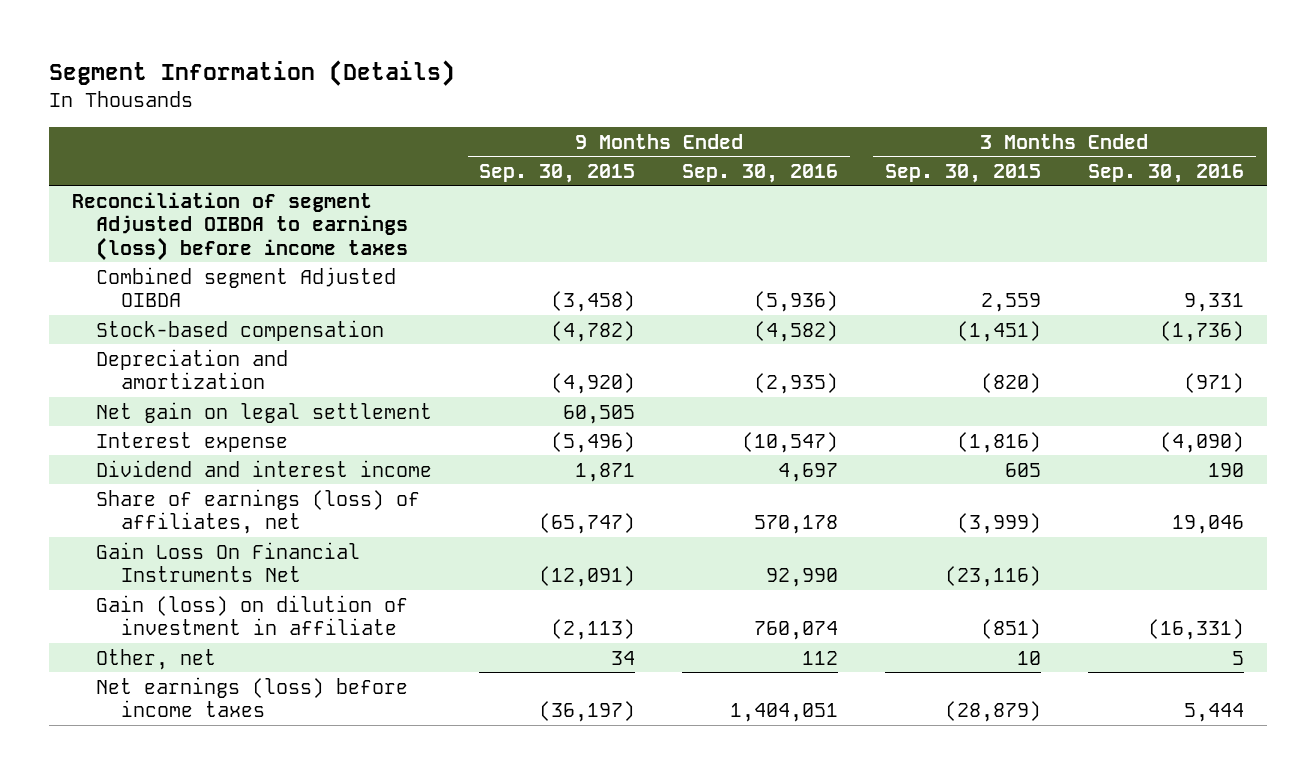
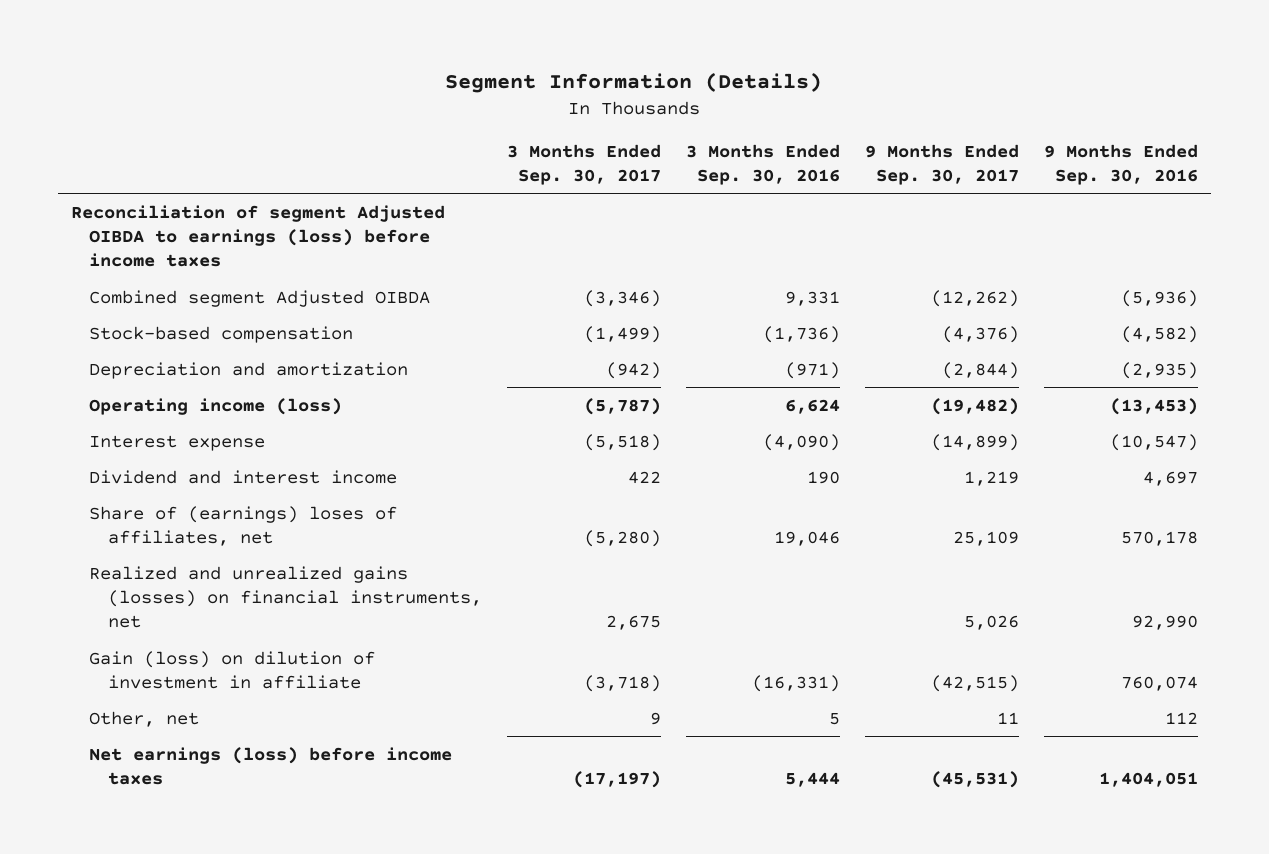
- | 9 Months Ended Sep. 30, 2015 | 9 Months Ended Sep. 30, 2016 | 3 Months Ended Sep. 30, 2015 | 3 Months Ended Sep. 30, 2016
+ | 3 Months Ended Sep. 30, 2017 | 3 Months Ended Sep. 30, 2016 | 9 Months Ended Sep. 30, 2017 | 9 Months Ended Sep. 30, 2016
- Net gain on legal settlement | 60,505 | | |
+ Operating income (loss) | (5,787) | 6,624 | (19,482) | (13,453)
- Share of earnings (loss) of affiliates, net | (65,747) | 570,178 | (3,999) | 19,046
- Gain Loss On Financial Instruments Net | (12,091) | 92,990 | (23,116) |
+ Share of (earnings) loses of affiliates, net | (5,280) | 19,046 | 25,109 | 570,178
+ Realized and unrealized gains (losses) on financial instruments, net | 2,675 | | 5,026 | 92,990

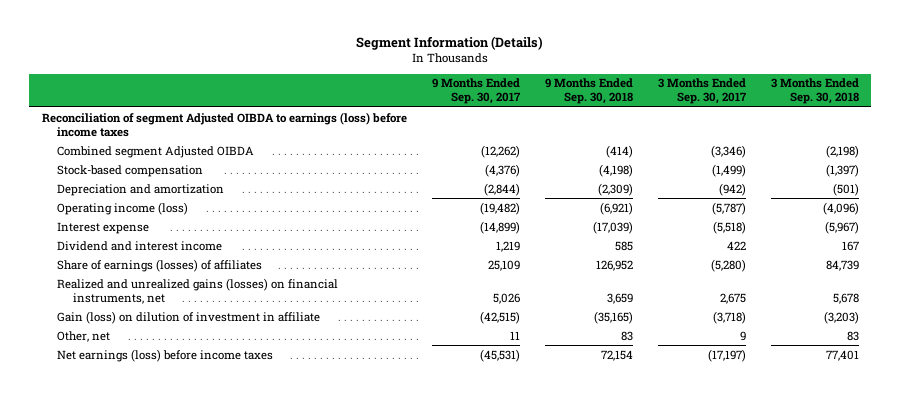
- | 3 Months Ended Sep. 30, 2017 | 3 Months Ended Sep. 30, 2016 | 9 Months Ended Sep. 30, 2017 | 9 Months Ended Sep. 30, 2016
+ | 9 Months Ended Sep. 30, 2017 | 9 Months Ended Sep. 30, 2018 | 3 Months Ended Sep. 30, 2017 | 3 Months Ended Sep. 30, 2018
- Share of (earnings) loses of affiliates, net | (5,280) | 19,046 | 25,109 | 570,178
+ Share of earnings (losses) of affiliates | 25,109 | 126,952 | (5,280) | 84,739

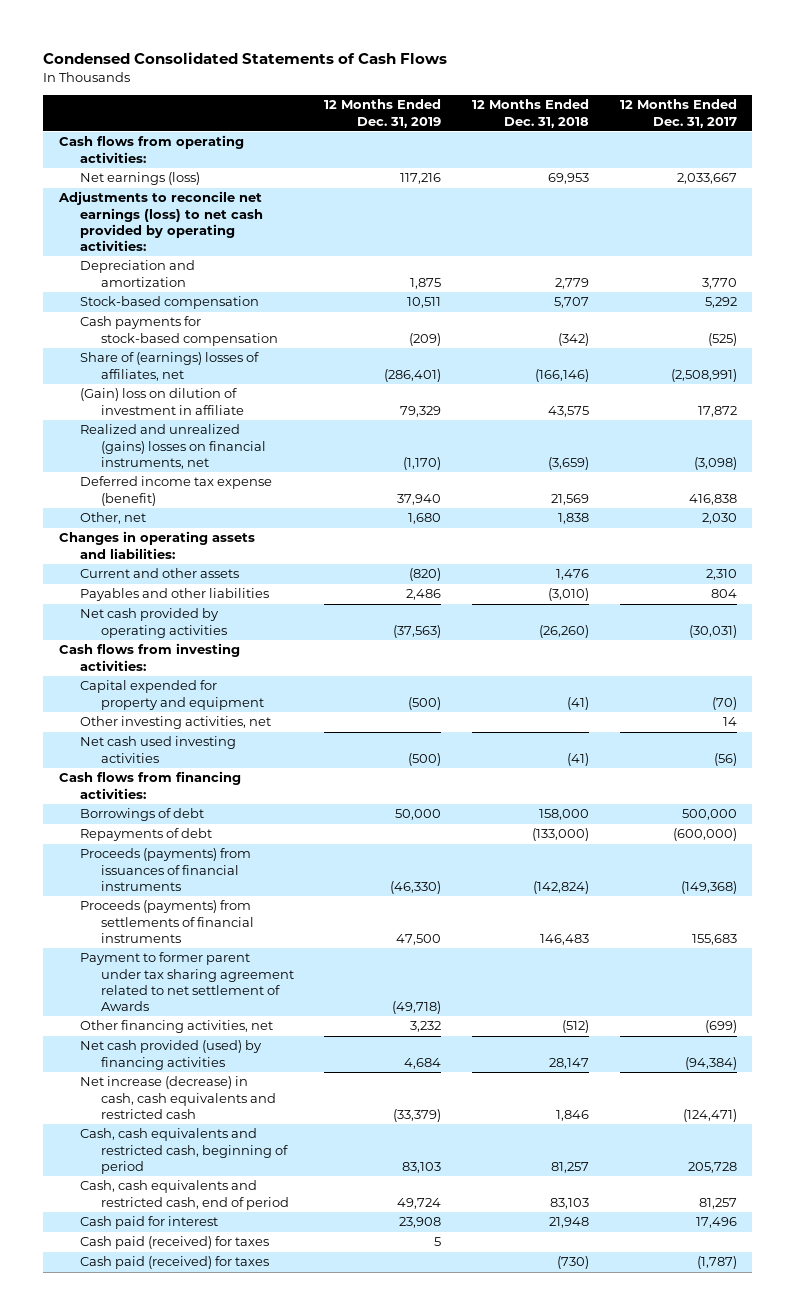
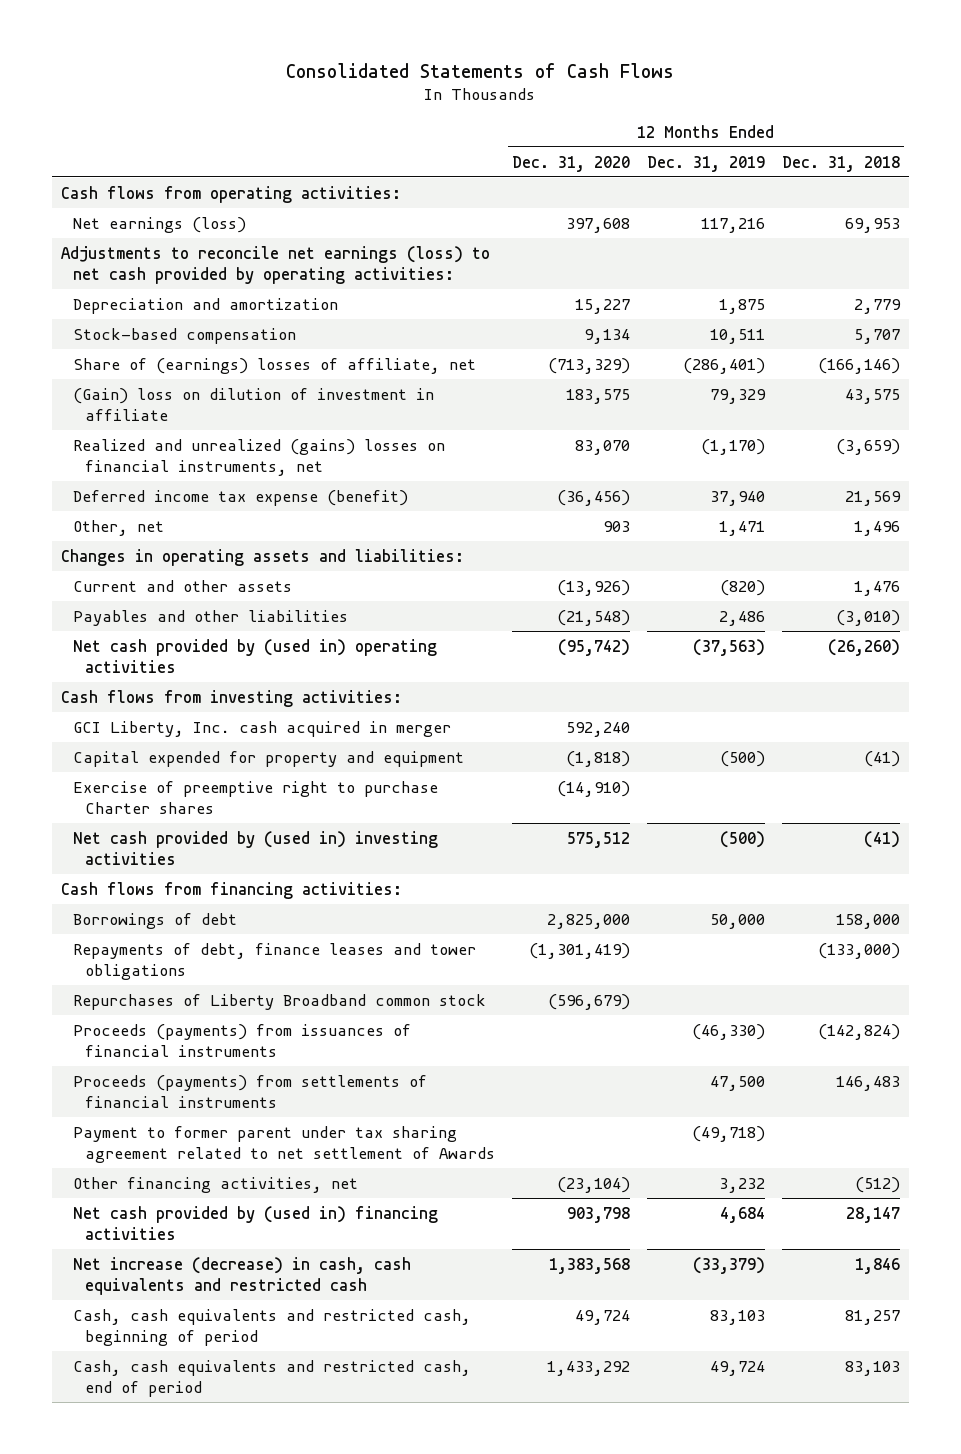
- Condensed Consolidated Statements of Cash Flows
+ Consolidated Statements of Cash Flows
- | 12 Months Ended Dec. 31, 2019 | 12 Months Ended Dec. 31, 2018 | 12 Months Ended Dec. 31, 2017
+ | 12 Months Ended Dec. 31, 2020 | 12 Months Ended Dec. 31, 2019 | 12 Months Ended Dec. 31, 2018
- Cash payments for stock-based compensation | (209) | (342) | (525)
- Share of (earnings) losses of affiliates, net | (286,401) | (166,146) | (2,508,991)
+ Share of (earnings) losses of affiliate, net | (713,329) | (286,401) | (166,146)
- Other, net | 1,680 | 1,838 | 2,030
+ Other, net | 903 | 1,471 | 1,496
- Net cash provided by operating activities | (37,563) | (26,260) | (30,031)
+ Net cash provided by (used in) operating activities | (95,742) | (37,563) | (26,260)
+ GCI Liberty, Inc. cash acquired in merger | 592,240 | |
- Other investing activities, net | | | 14
- Net cash used investing activities | (500) | (41) | (56)
+ Exercise of preemptive right to purchase Charter shares | (14,910) | |
+ Net cash provided by (used in) investing activities | 575,512 | (500) | (41)
- Repayments of debt | | (133,000) | (600,000)
+ Repayments of debt, finance leases and tower obligations | (1,301,419) | | (133,000)
+ Repurchases of Liberty Broadband common stock | (596,679) | |
- Net cash provided (used) by financing activities | 4,684 | 28,147 | (94,384)
+ Net cash provided by (used in) financing activities | 903,798 | 4,684 | 28,147
- Cash paid for interest | 23,908 | 21,948 | 17,496
- Cash paid (received) for taxes | 5 | |
- Cash paid (received) for taxes | | (730) | (1,787)

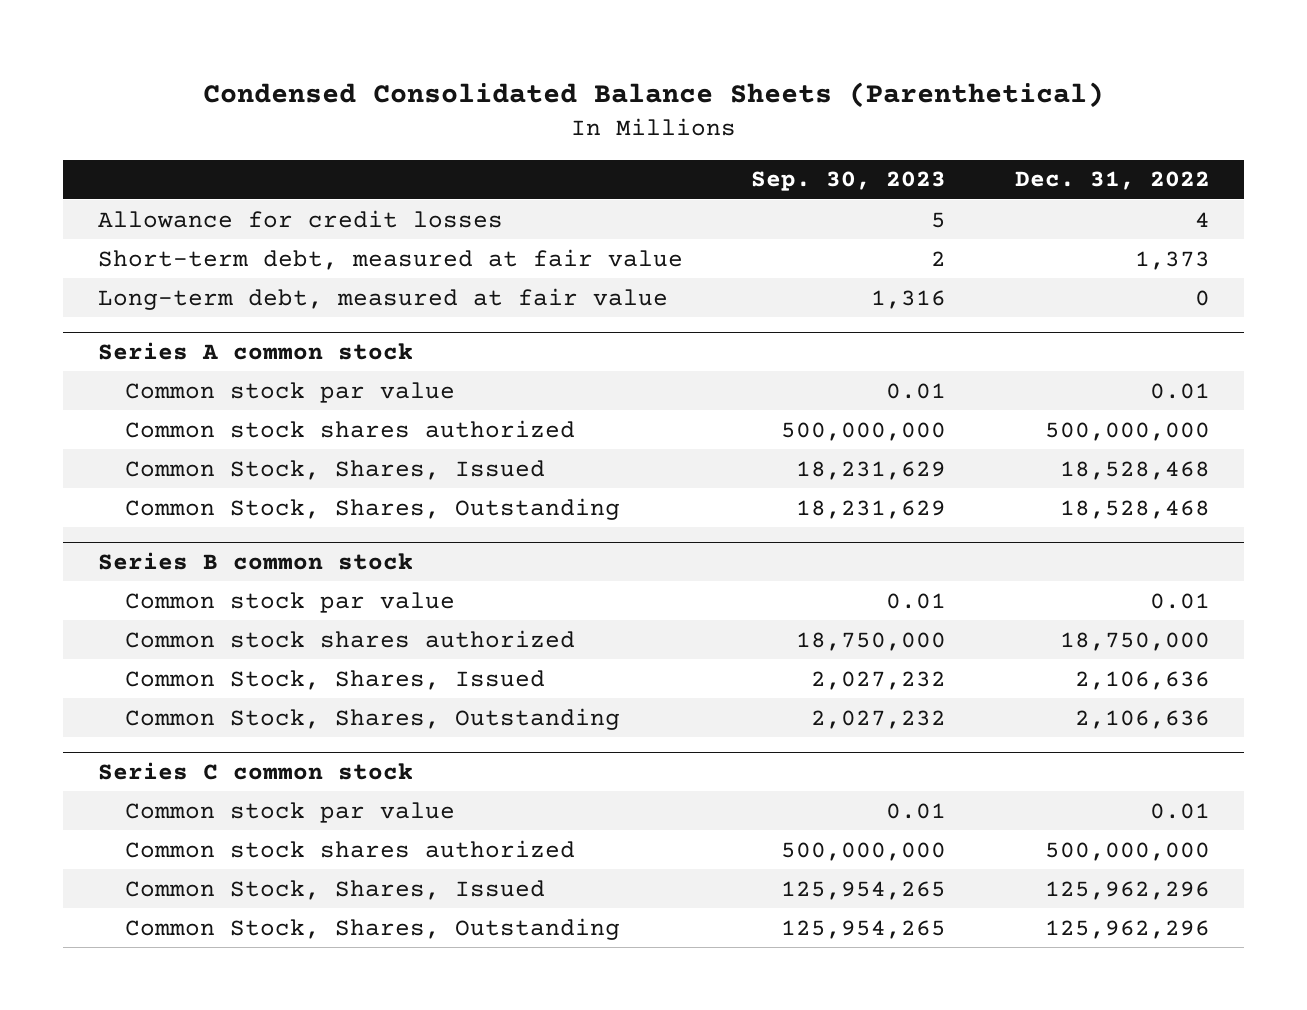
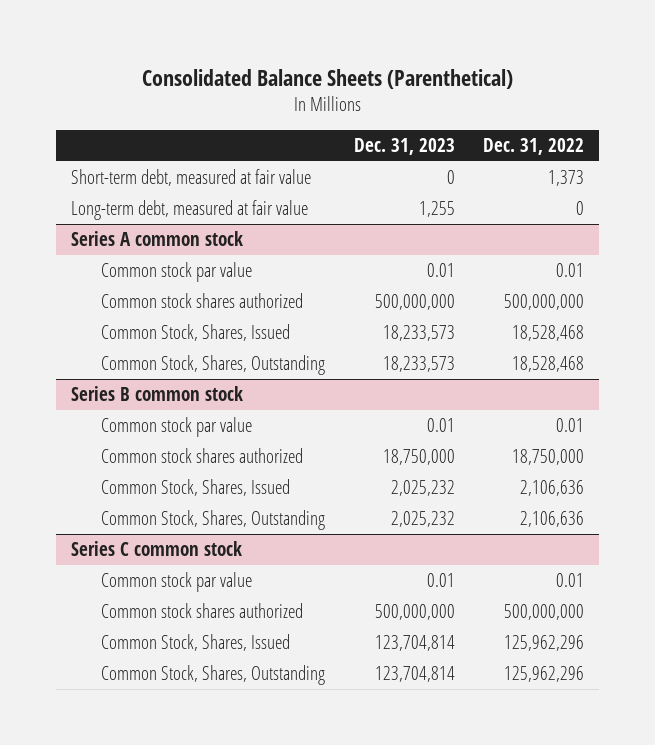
- Condensed Consolidated Balance Sheets (Parenthetical)
+ Consolidated Balance Sheets (Parenthetical)
- | Sep. 30, 2023 | Dec. 31, 2022
+ | Dec. 31, 2023 | Dec. 31, 2022
- Allowance for credit losses | 5 | 4

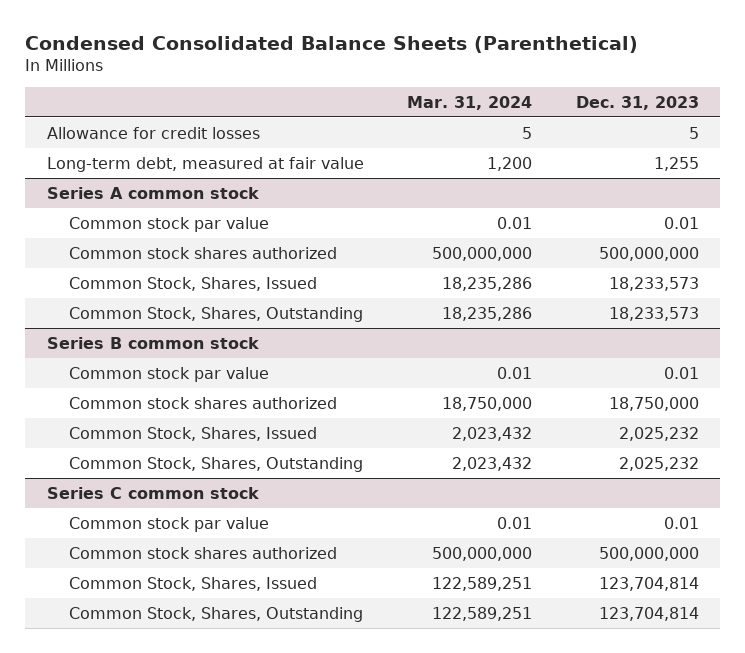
- Consolidated Balance Sheets (Parenthetical)
+ Condensed Consolidated Balance Sheets (Parenthetical)
- | Dec. 31, 2023 | Dec. 31, 2022
+ | Mar. 31, 2024 | Dec. 31, 2023
- Short-term debt, measured at fair value | 0 | 1,373
+ Allowance for credit losses | 5 | 5

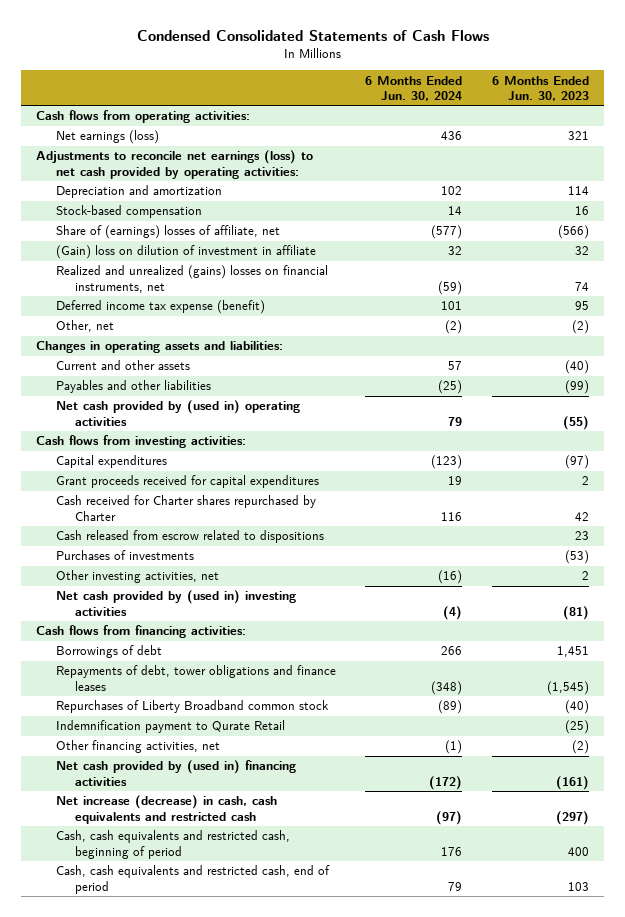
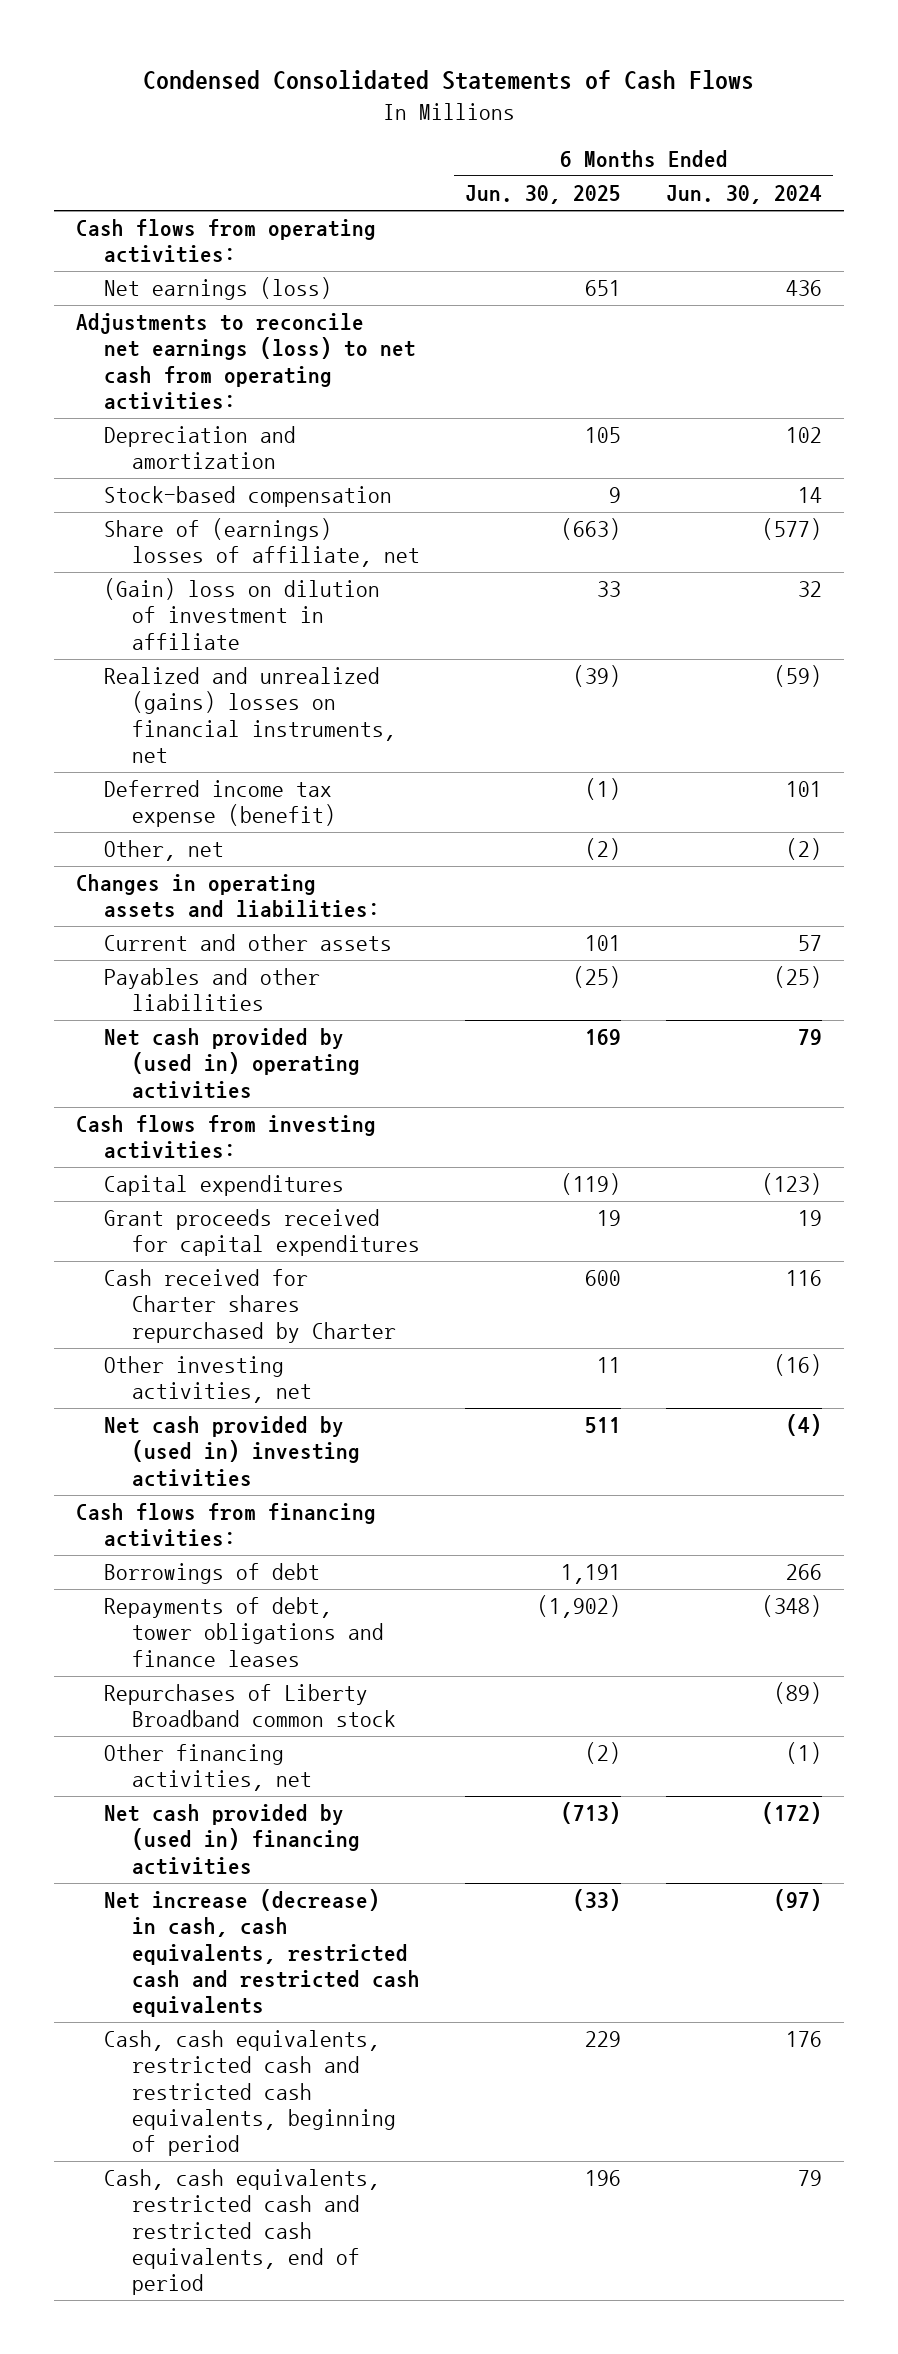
- | 6 Months Ended Jun. 30, 2024 | 6 Months Ended Jun. 30, 2023
+ | 6 Months Ended Jun. 30, 2025 | 6 Months Ended Jun. 30, 2024
- Adjustments to reconcile net earnings (loss) to net cash provided by operating activities:
+ Adjustments to reconcile net earnings (loss) to net cash from operating activities:
- Cash released from escrow related to dispositions | | 23
- Purchases of investments | | (53)
- Indemnification payment to Qurate Retail | | (25)
- Net increase (decrease) in cash, cash equivalents and restricted cash | (97) | (297)
- Cash, cash equivalents and restricted cash, beginning of period | 176 | 400
- Cash, cash equivalents and restricted cash, end of period | 79 | 103
+ Net increase (decrease) in cash, cash equivalents, restricted cash and restricted cash equivalents | (33) | (97)
+ Cash, cash equivalents, restricted cash and restricted cash equivalents, beginning of period | 229 | 176
+ Cash, cash equivalents, restricted cash and restricted cash equivalents, end of period | 196 | 79

